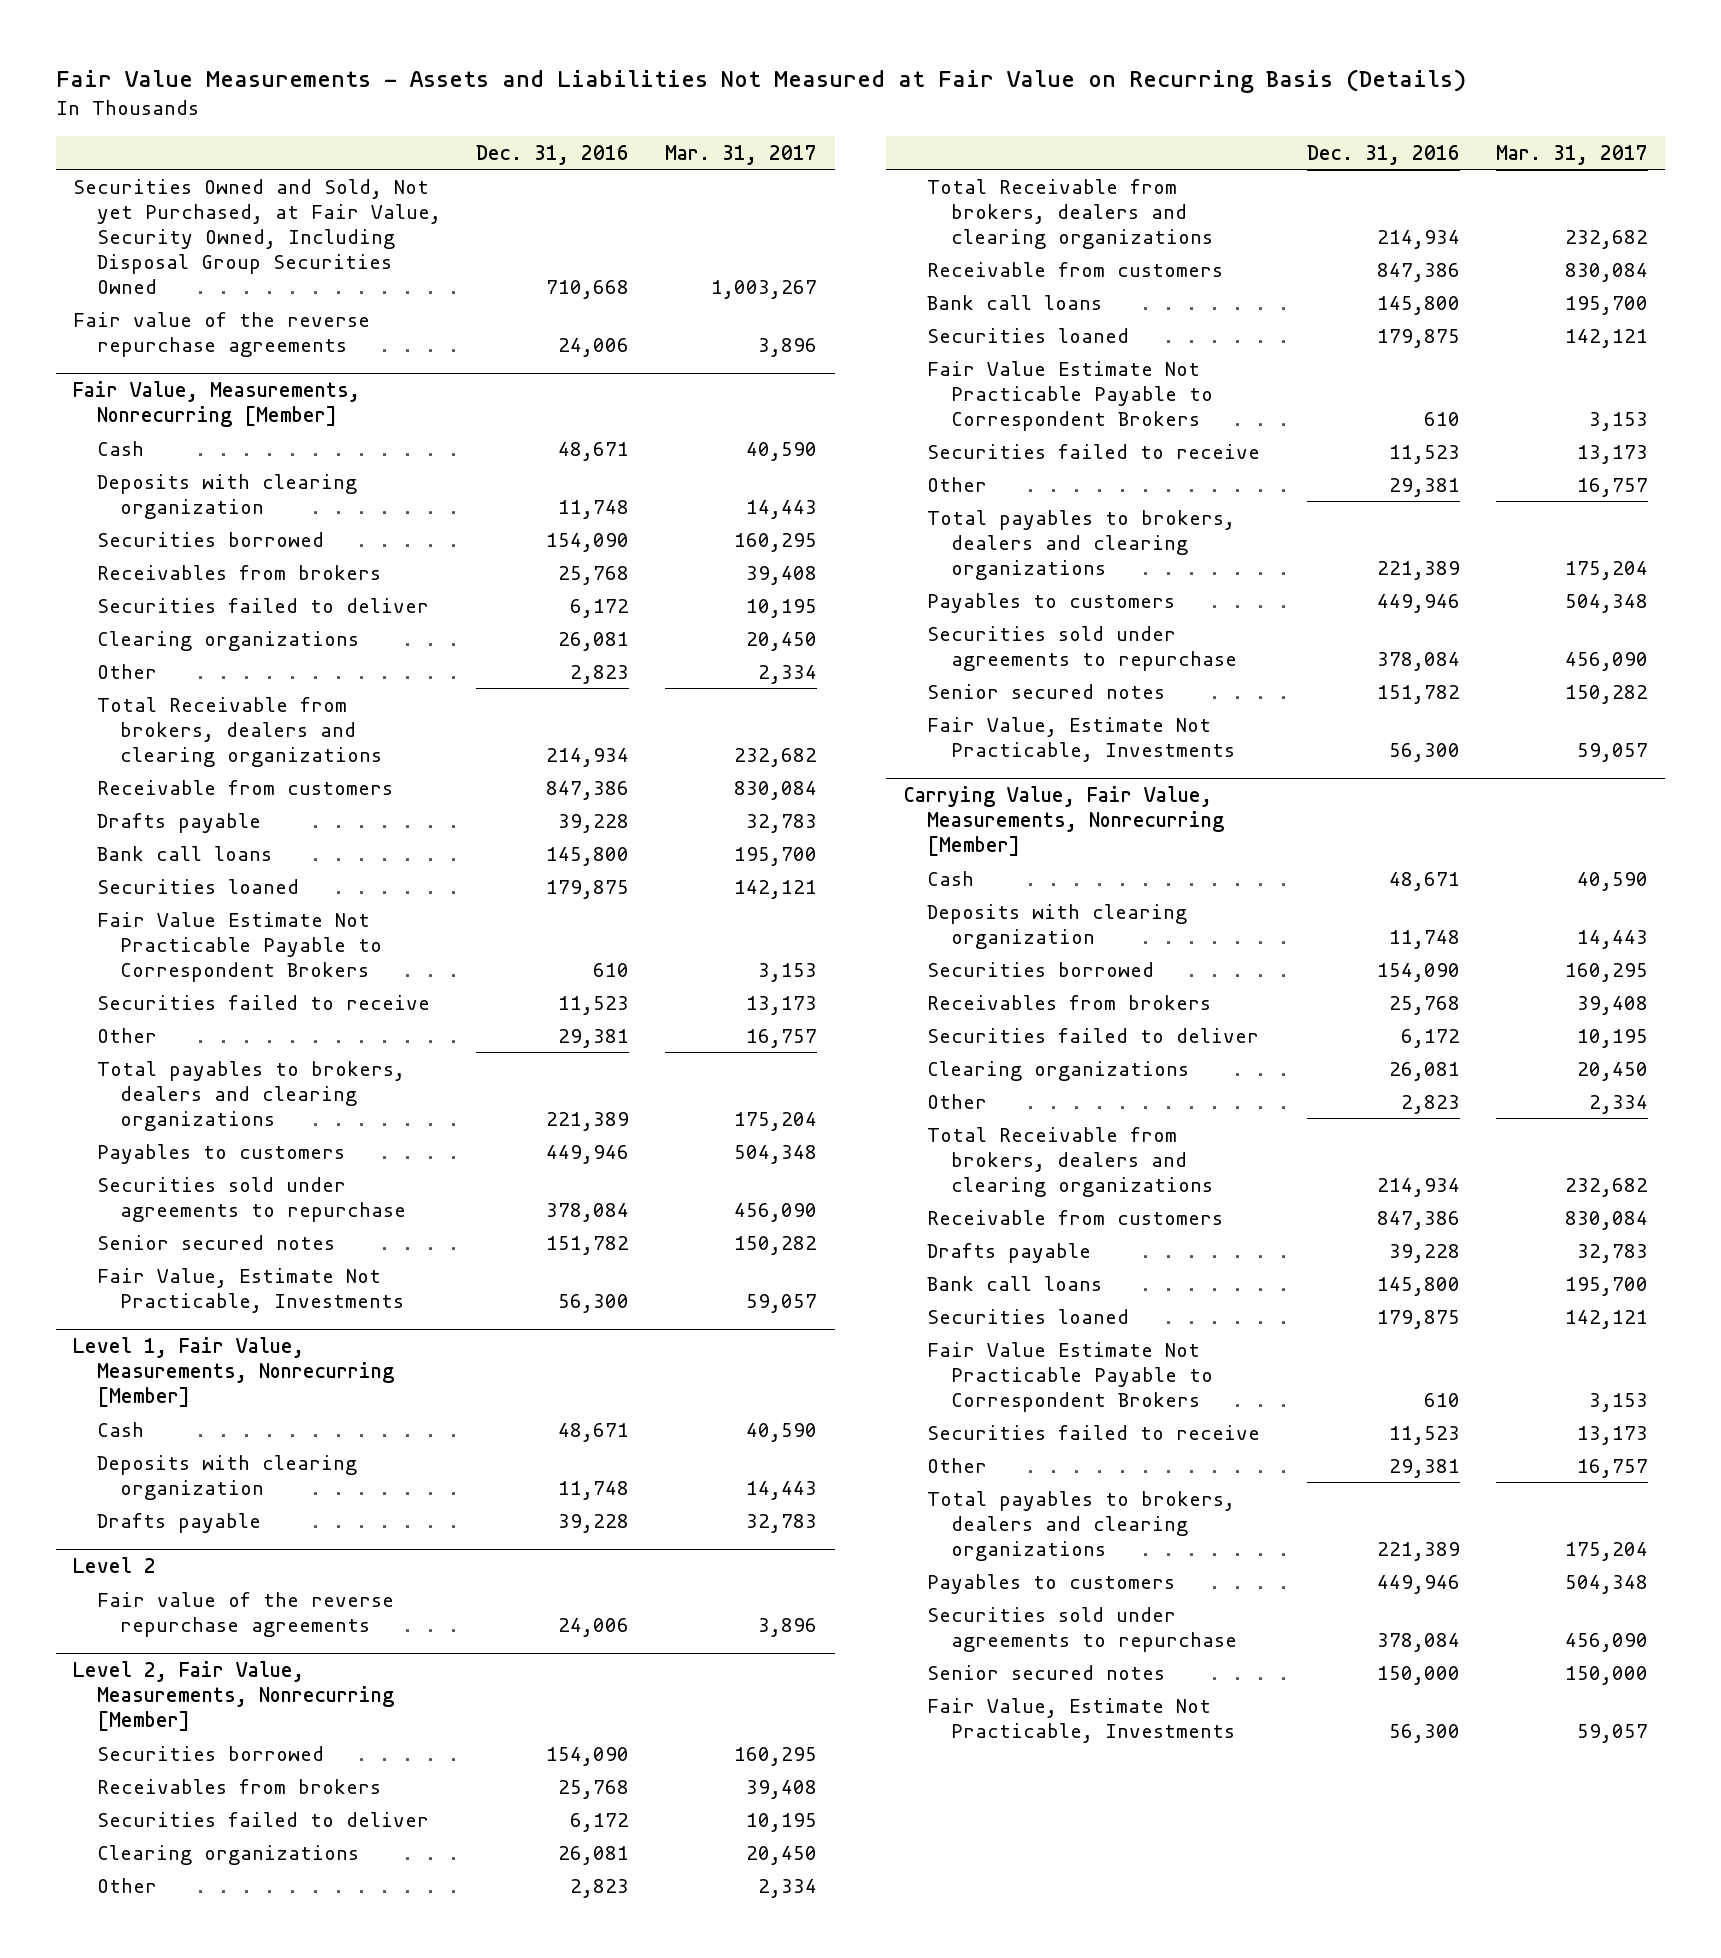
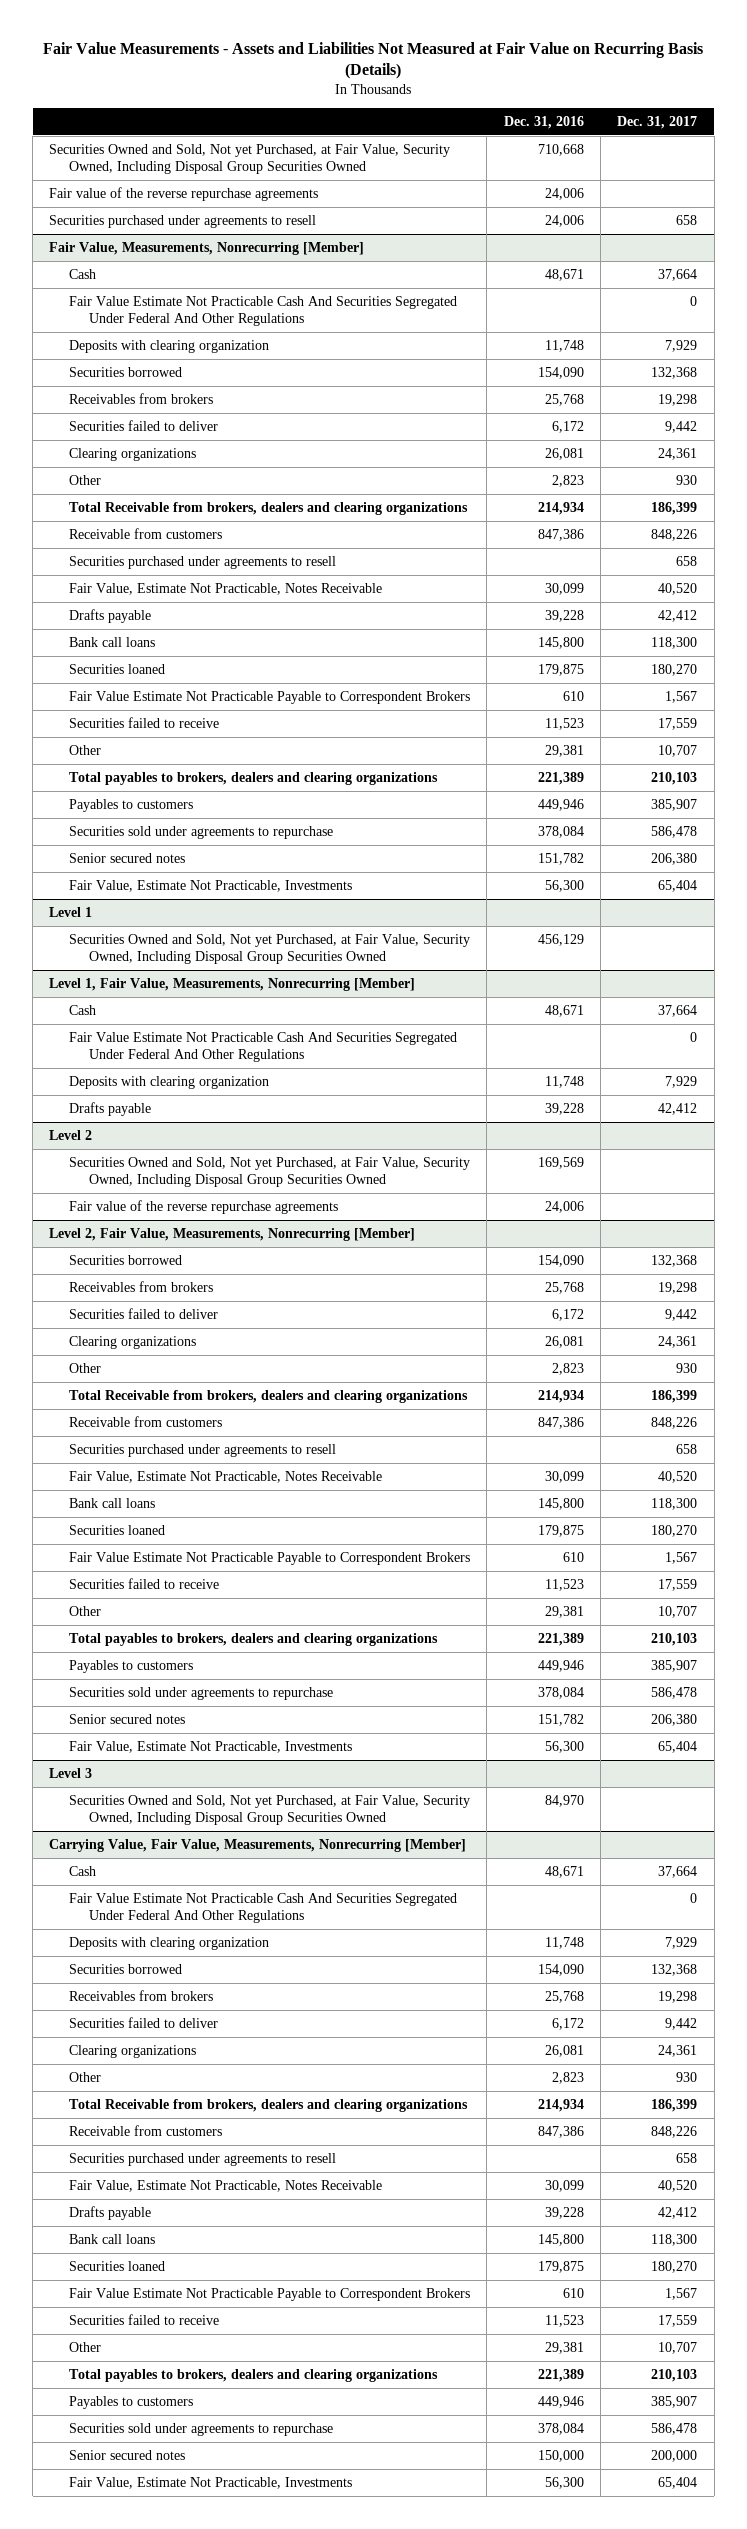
- | Dec. 31, 2016 | Mar. 31, 2017
+ | Dec. 31, 2016 | Dec. 31, 2017
+ Securities purchased under agreements to resell | 24,006 | 658
@ Fair Value, Measurements, Nonrecurring [Member]
+ Fair Value Estimate Not Practicable Cash And Securities Segregated Under Federal And Other Regulations | | 0
+ Securities purchased under agreements to resell | | 658
+ Fair Value, Estimate Not Practicable, Notes Receivable | 30,099 | 40,520
+ Level 1
+ Securities Owned and Sold, Not yet Purchased, at Fair Value, Security Owned, Including Disposal Group Securities Owned | 456,129 |
@ Level 1, Fair Value, Measurements, Nonrecurring [Member]
+ Fair Value Estimate Not Practicable Cash And Securities Segregated Under Federal And Other Regulations | | 0
@ Level 2
+ Securities Owned and Sold, Not yet Purchased, at Fair Value, Security Owned, Including Disposal Group Securities Owned | 169,569 |
@ Level 2, Fair Value, Measurements, Nonrecurring [Member]
+ Securities purchased under agreements to resell | | 658
+ Fair Value, Estimate Not Practicable, Notes Receivable | 30,099 | 40,520
+ Level 3
+ Securities Owned and Sold, Not yet Purchased, at Fair Value, Security Owned, Including Disposal Group Securities Owned | 84,970 |
@ Carrying Value, Fair Value, Measurements, Nonrecurring [Member]
+ Fair Value Estimate Not Practicable Cash And Securities Segregated Under Federal And Other Regulations | | 0
+ Securities purchased under agreements to resell | | 658
+ Fair Value, Estimate Not Practicable, Notes Receivable | 30,099 | 40,520

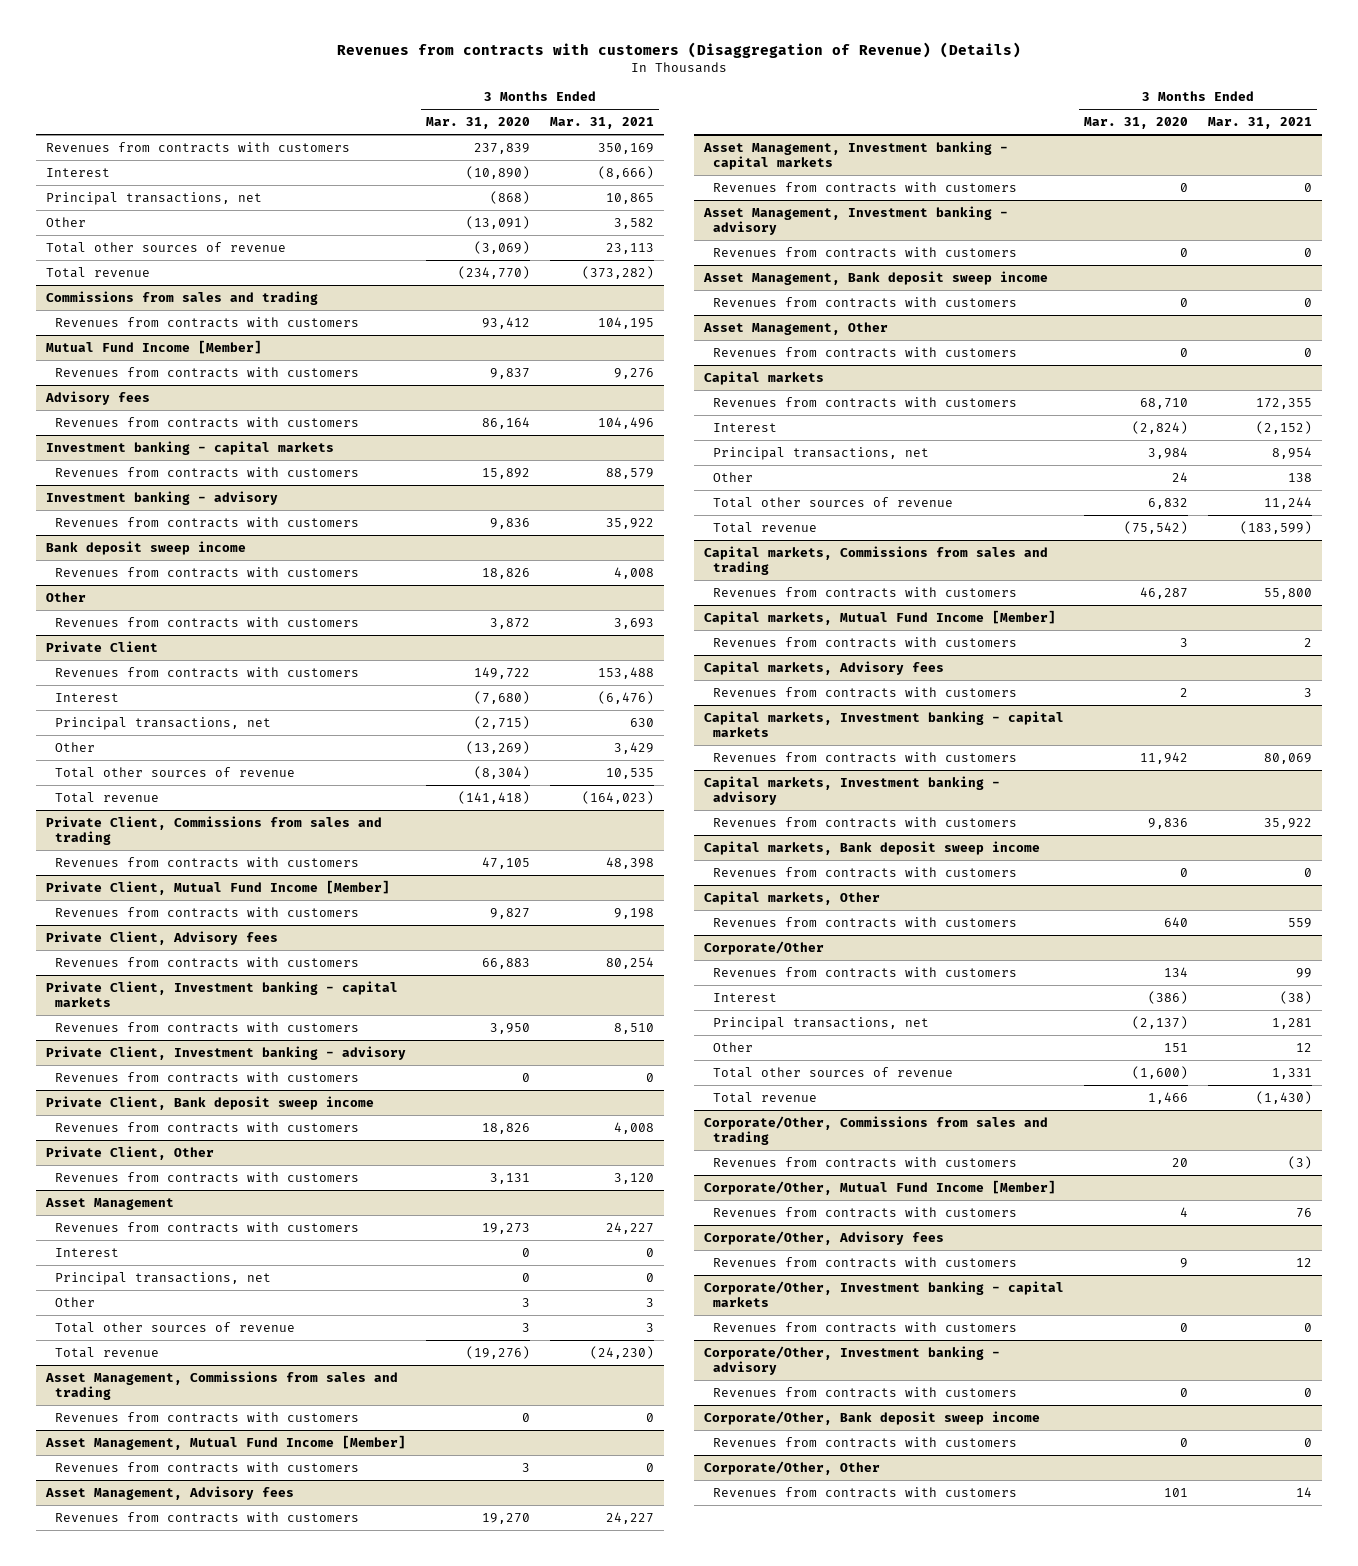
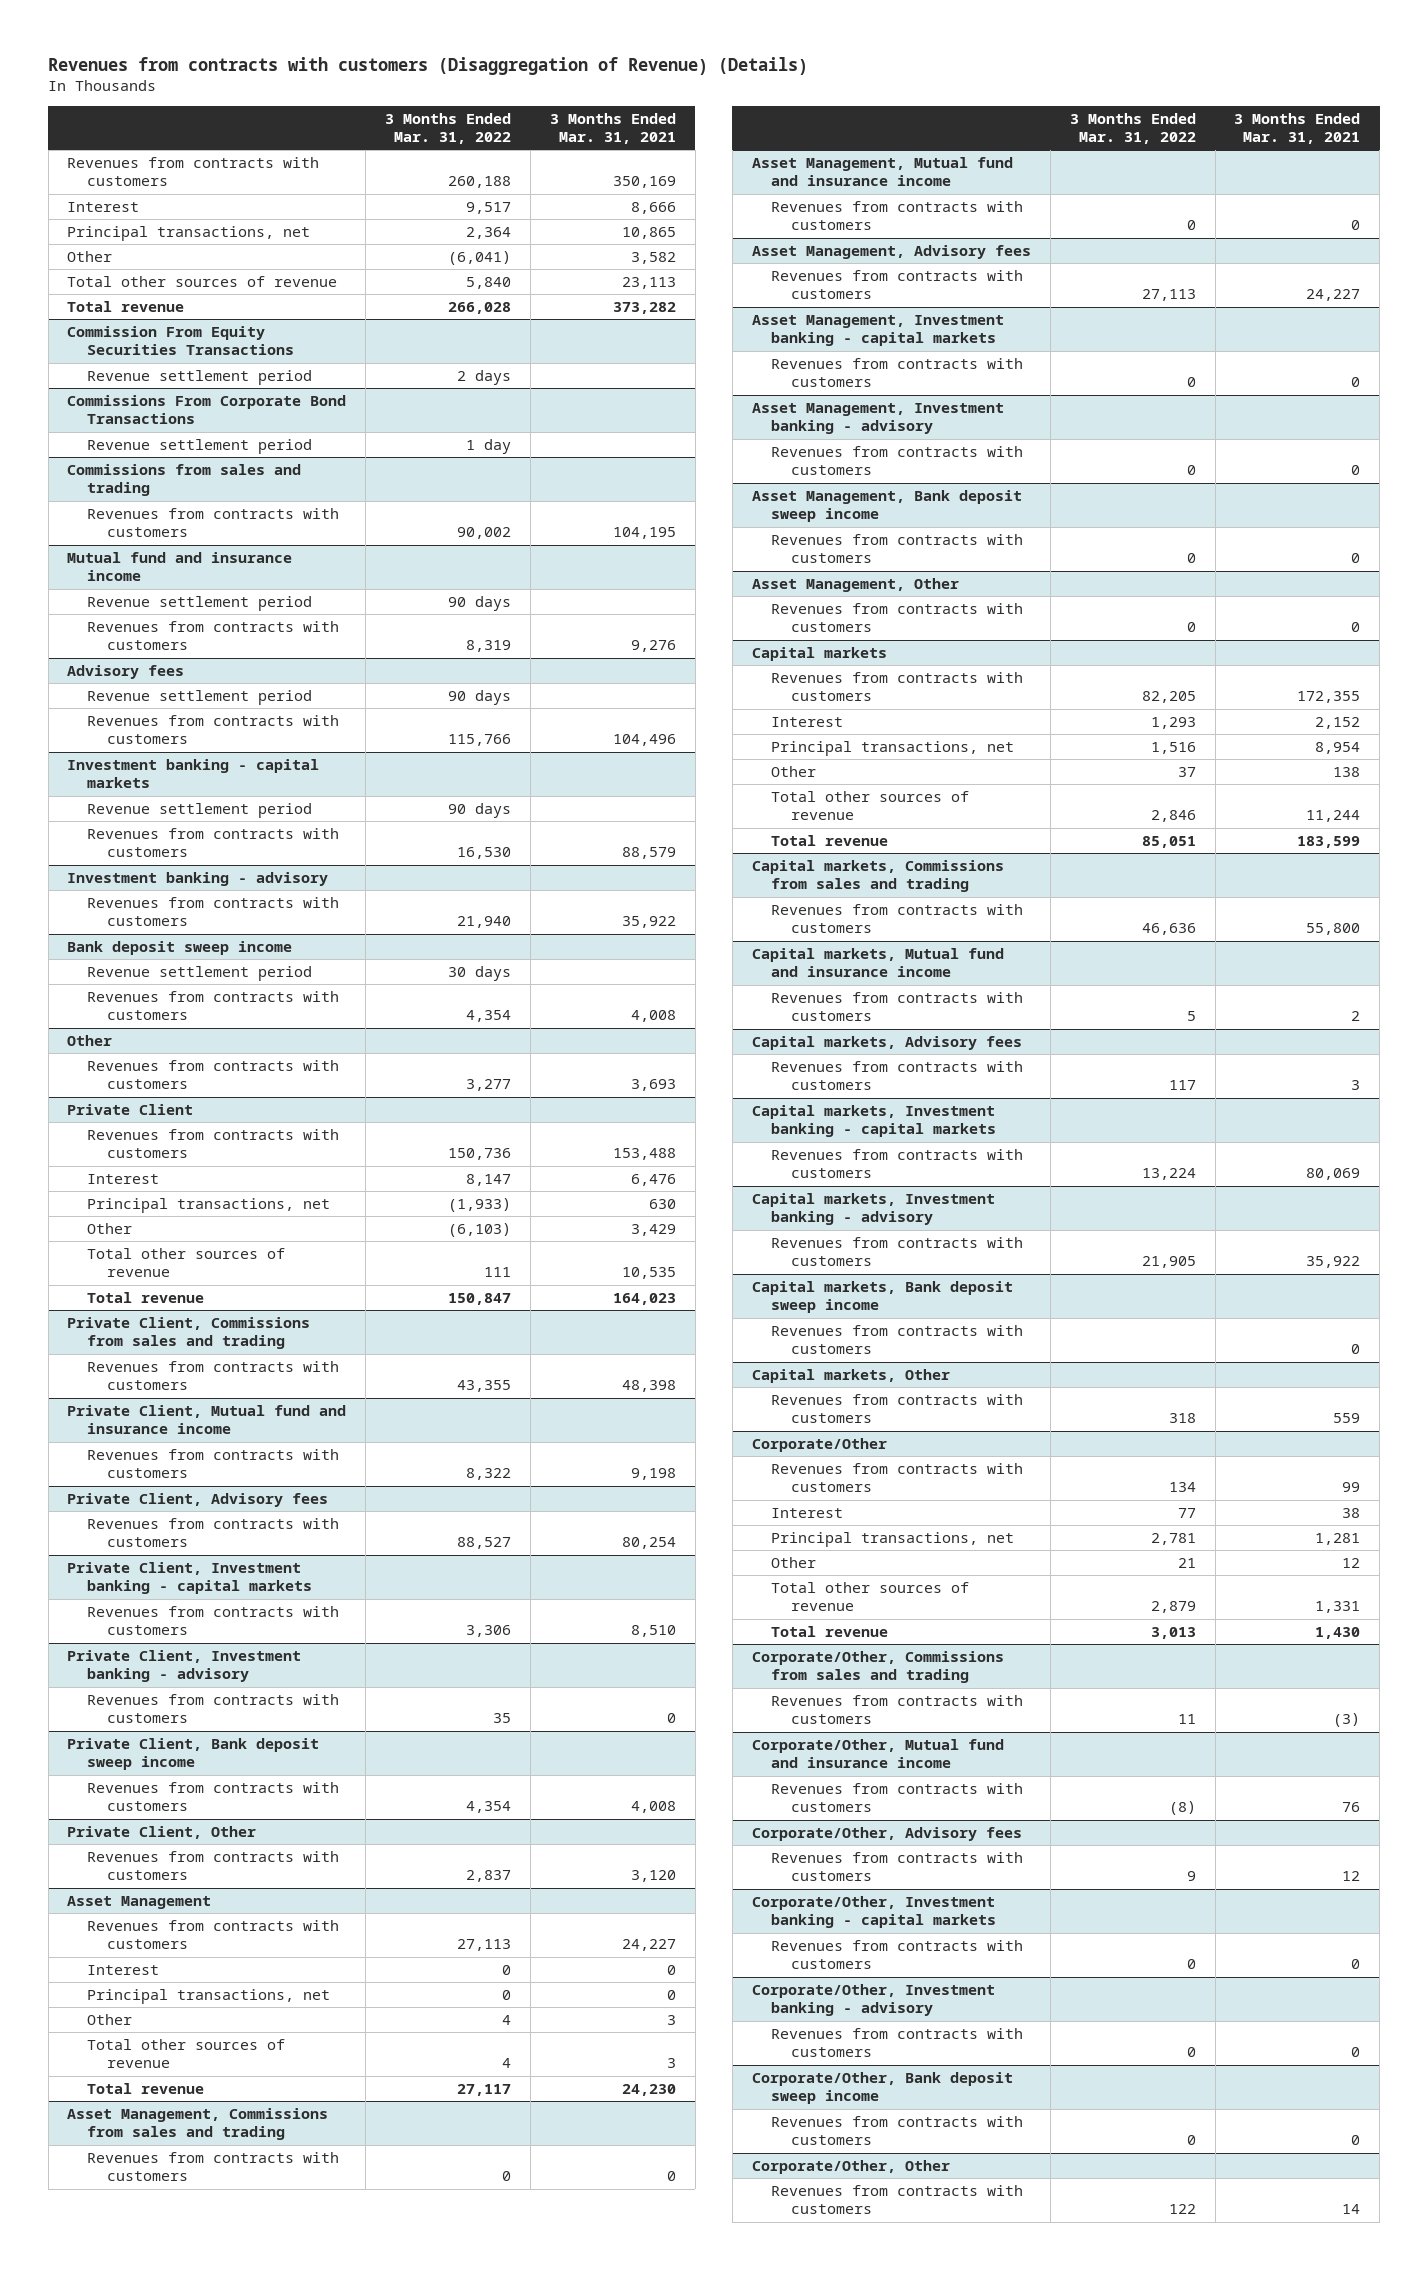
- | 3 Months Ended Mar. 31, 2020 | 3 Months Ended Mar. 31, 2021
+ | 3 Months Ended Mar. 31, 2022 | 3 Months Ended Mar. 31, 2021
- Interest | (10,890) | (8,666)
+ Interest | 9,517 | 8,666
- Total revenue | (234,770) | (373,282)
+ Total revenue | 266,028 | 373,282
+ Commission From Equity Securities Transactions
+ Revenue settlement period | 2 days |
+ Commissions From Corporate Bond Transactions
+ Revenue settlement period | 1 day |
- Mutual Fund Income [Member]
+ Mutual fund and insurance income
+ Revenue settlement period | 90 days |
@ Advisory fees
+ Revenue settlement period | 90 days |
@ Investment banking - capital markets
+ Revenue settlement period | 90 days |
@ Bank deposit sweep income
+ Revenue settlement period | 30 days |
@ Private Client
- Interest | (7,680) | (6,476)
+ Interest | 8,147 | 6,476
- Total revenue | (141,418) | (164,023)
+ Total revenue | 150,847 | 164,023
- Private Client, Mutual Fund Income [Member]
+ Private Client, Mutual fund and insurance income
@ Asset Management
- Total revenue | (19,276) | (24,230)
+ Total revenue | 27,117 | 24,230
- Asset Management, Mutual Fund Income [Member]
+ Asset Management, Mutual fund and insurance income
@ Capital markets
- Interest | (2,824) | (2,152)
+ Interest | 1,293 | 2,152
- Total revenue | (75,542) | (183,599)
+ Total revenue | 85,051 | 183,599
- Capital markets, Mutual Fund Income [Member]
+ Capital markets, Mutual fund and insurance income
@ Corporate/Other
- Interest | (386) | (38)
+ Interest | 77 | 38
- Total revenue | 1,466 | (1,430)
+ Total revenue | 3,013 | 1,430
- Corporate/Other, Mutual Fund Income [Member]
+ Corporate/Other, Mutual fund and insurance income

